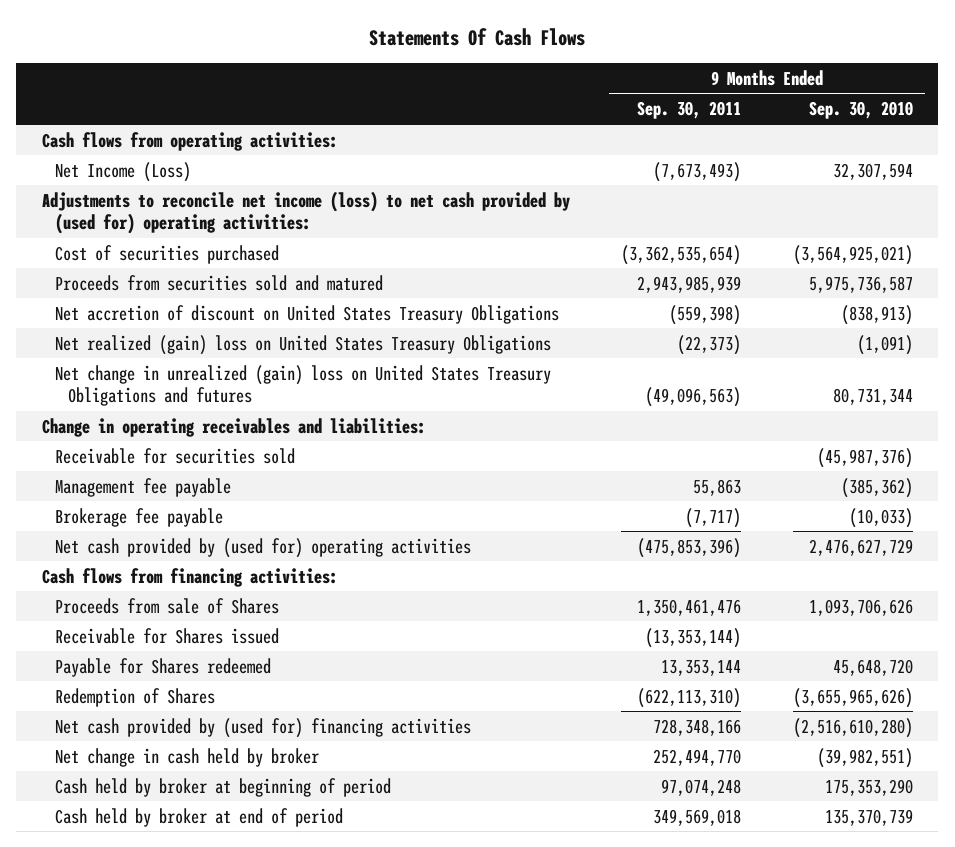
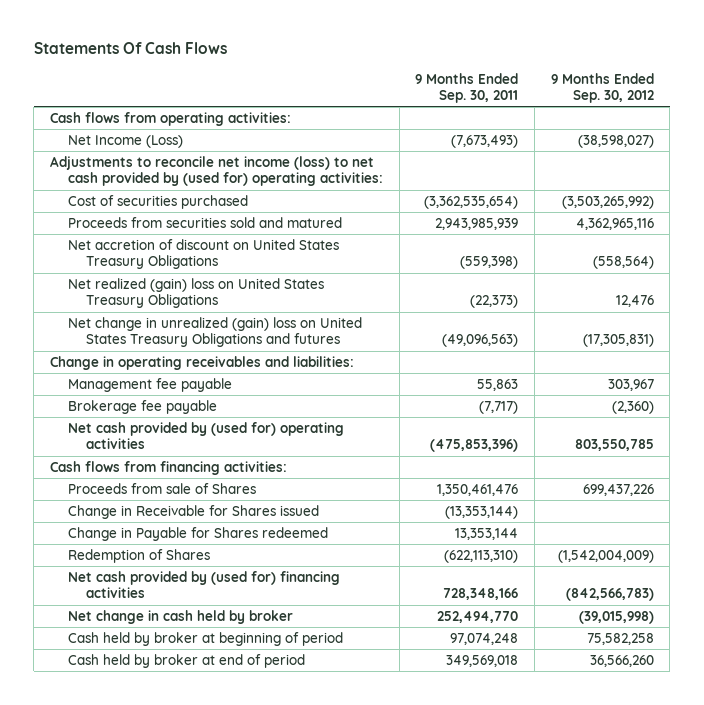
- | 9 Months Ended Sep. 30, 2011 | 9 Months Ended Sep. 30, 2010
+ | 9 Months Ended Sep. 30, 2011 | 9 Months Ended Sep. 30, 2012
- Receivable for securities sold | | (45,987,376)
- Receivable for Shares issued | (13,353,144) |
- Payable for Shares redeemed | 13,353,144 | 45,648,720
+ Change in Receivable for Shares issued | (13,353,144) |
+ Change in Payable for Shares redeemed | 13,353,144 |

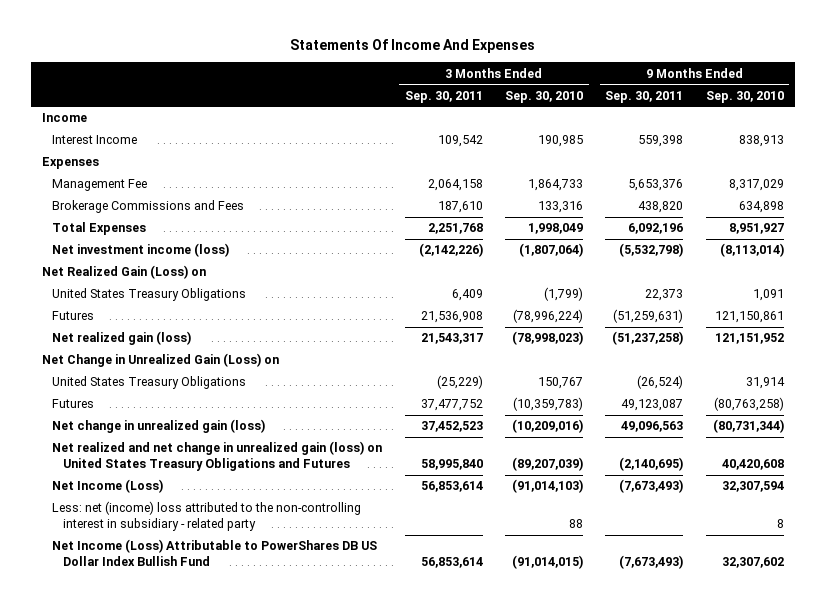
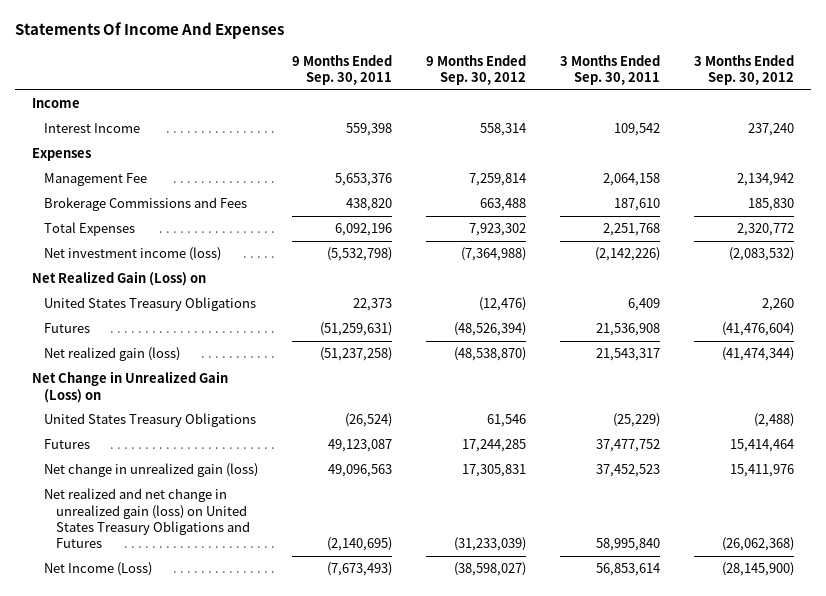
- | 3 Months Ended Sep. 30, 2011 | 3 Months Ended Sep. 30, 2010 | 9 Months Ended Sep. 30, 2011 | 9 Months Ended Sep. 30, 2010
+ | 9 Months Ended Sep. 30, 2011 | 9 Months Ended Sep. 30, 2012 | 3 Months Ended Sep. 30, 2011 | 3 Months Ended Sep. 30, 2012
- Less: net (income) loss attributed to the non-controlling interest in subsidiary - related party | | 88 | | 8
- Net Income (Loss) Attributable to PowerShares DB US Dollar Index Bullish Fund | 56,853,614 | (91,014,015) | (7,673,493) | 32,307,602

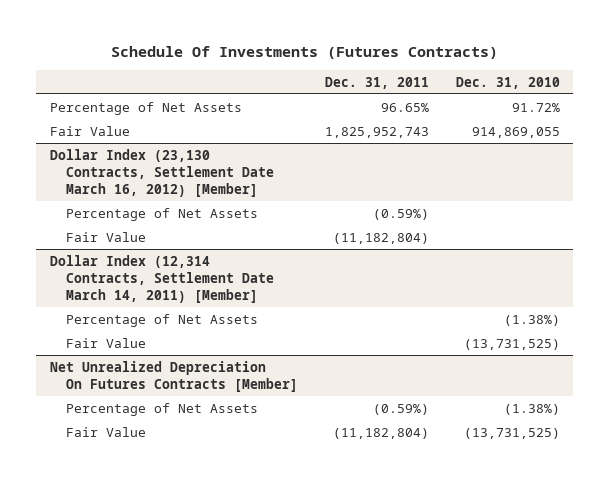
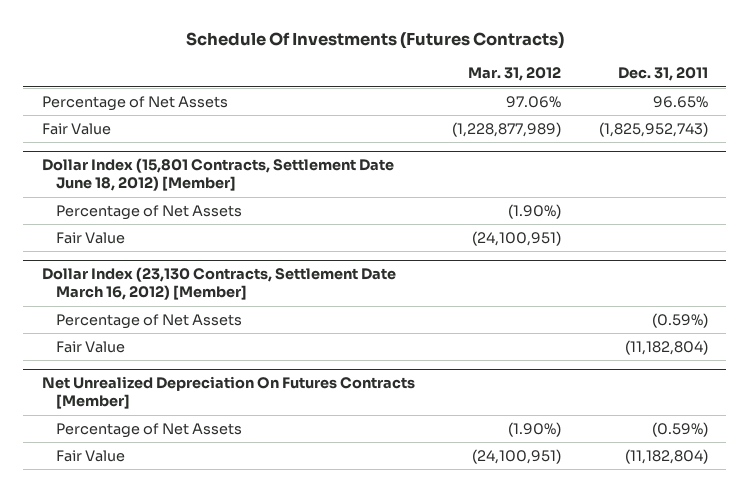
- | Dec. 31, 2011 | Dec. 31, 2010
+ | Mar. 31, 2012 | Dec. 31, 2011
- Fair Value | 1,825,952,743 | 914,869,055
+ Fair Value | (1,228,877,989) | (1,825,952,743)
+ Dollar Index (15,801 Contracts, Settlement Date June 18, 2012) [Member]
+ Percentage of Net Assets | (1.90%) |
+ Fair Value | (24,100,951) |
- Dollar Index (12,314 Contracts, Settlement Date March 14, 2011) [Member]
- Percentage of Net Assets | | (1.38%)
- Fair Value | | (13,731,525)

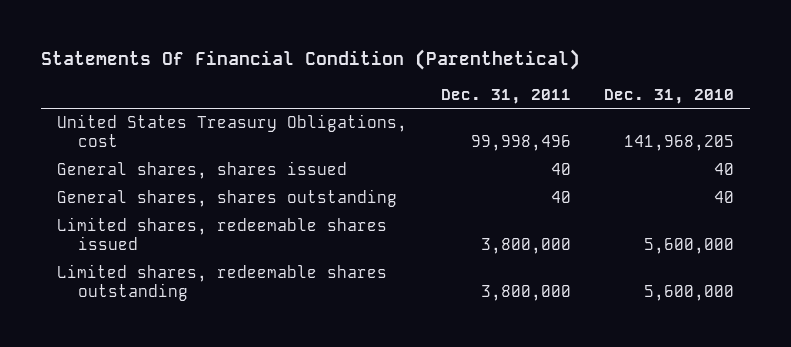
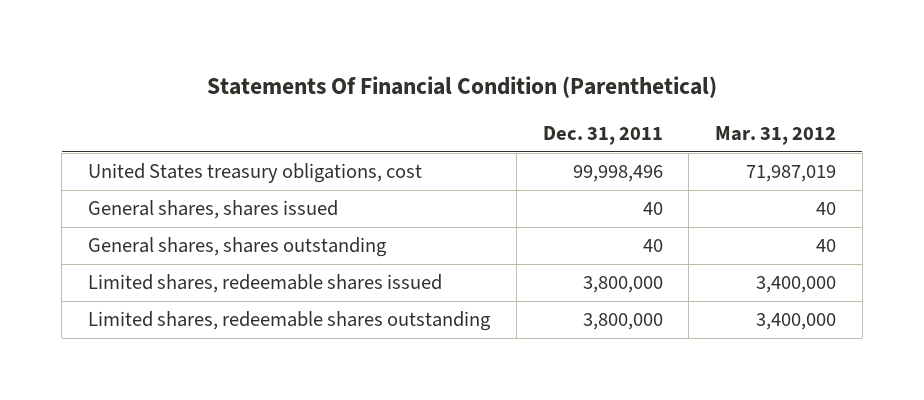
- | Dec. 31, 2011 | Dec. 31, 2010
+ | Dec. 31, 2011 | Mar. 31, 2012
- United States Treasury Obligations, cost | 99,998,496 | 141,968,205
+ United States treasury obligations, cost | 99,998,496 | 71,987,019

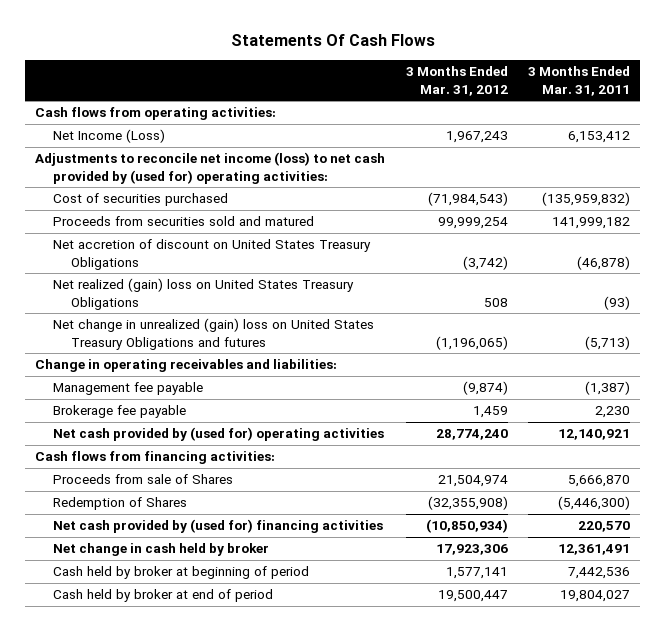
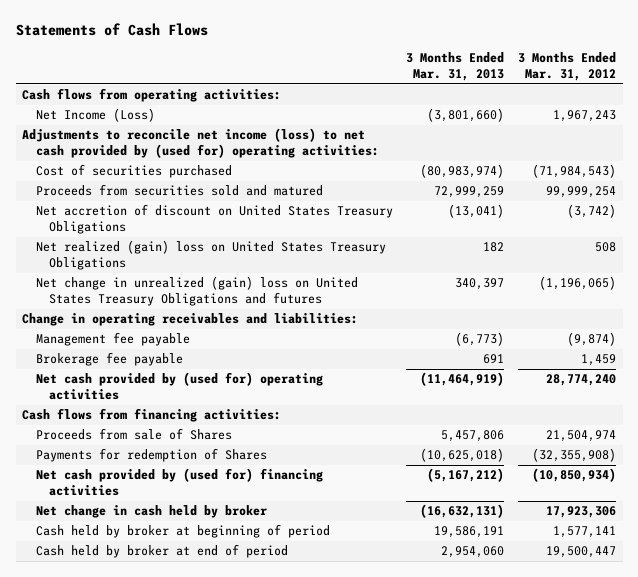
- Statements Of Cash Flows
+ Statements of Cash Flows
- | 3 Months Ended Mar. 31, 2012 | 3 Months Ended Mar. 31, 2011
+ | 3 Months Ended Mar. 31, 2013 | 3 Months Ended Mar. 31, 2012
- Redemption of Shares | (32,355,908) | (5,446,300)
+ Payments for redemption of Shares | (10,625,018) | (32,355,908)

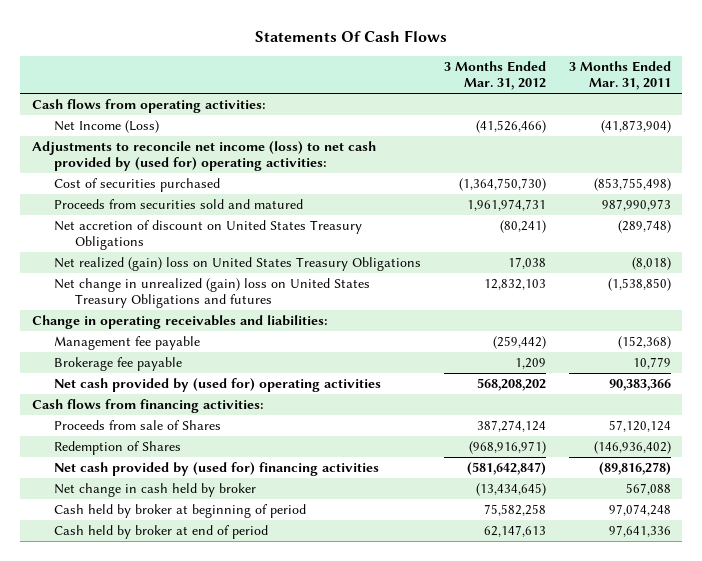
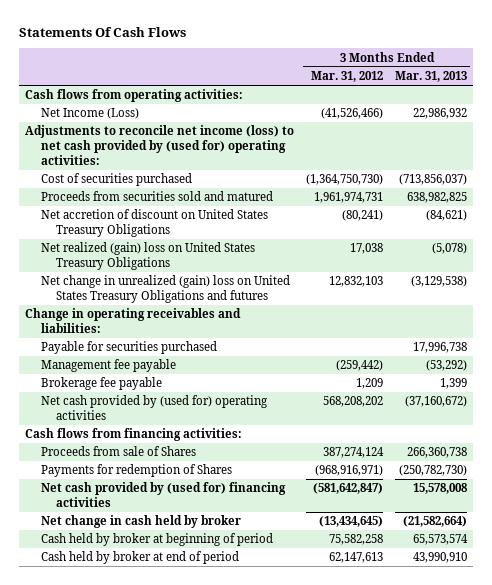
- | 3 Months Ended Mar. 31, 2012 | 3 Months Ended Mar. 31, 2011
+ | 3 Months Ended Mar. 31, 2012 | 3 Months Ended Mar. 31, 2013
+ Payable for securities purchased | | 17,996,738
- Redemption of Shares | (968,916,971) | (146,936,402)
+ Payments for redemption of Shares | (968,916,971) | (250,782,730)

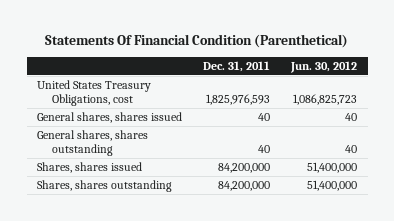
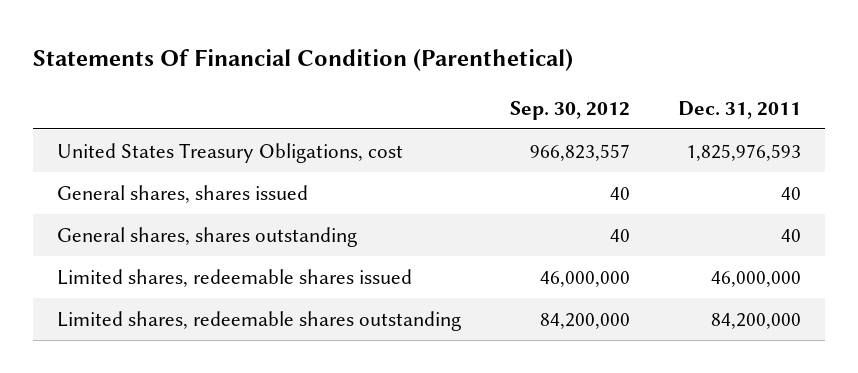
- | Dec. 31, 2011 | Jun. 30, 2012
+ | Sep. 30, 2012 | Dec. 31, 2011
- Shares, shares issued | 84,200,000 | 51,400,000
- Shares, shares outstanding | 84,200,000 | 51,400,000
+ Limited shares, redeemable shares issued | 46,000,000 | 46,000,000
+ Limited shares, redeemable shares outstanding | 84,200,000 | 84,200,000

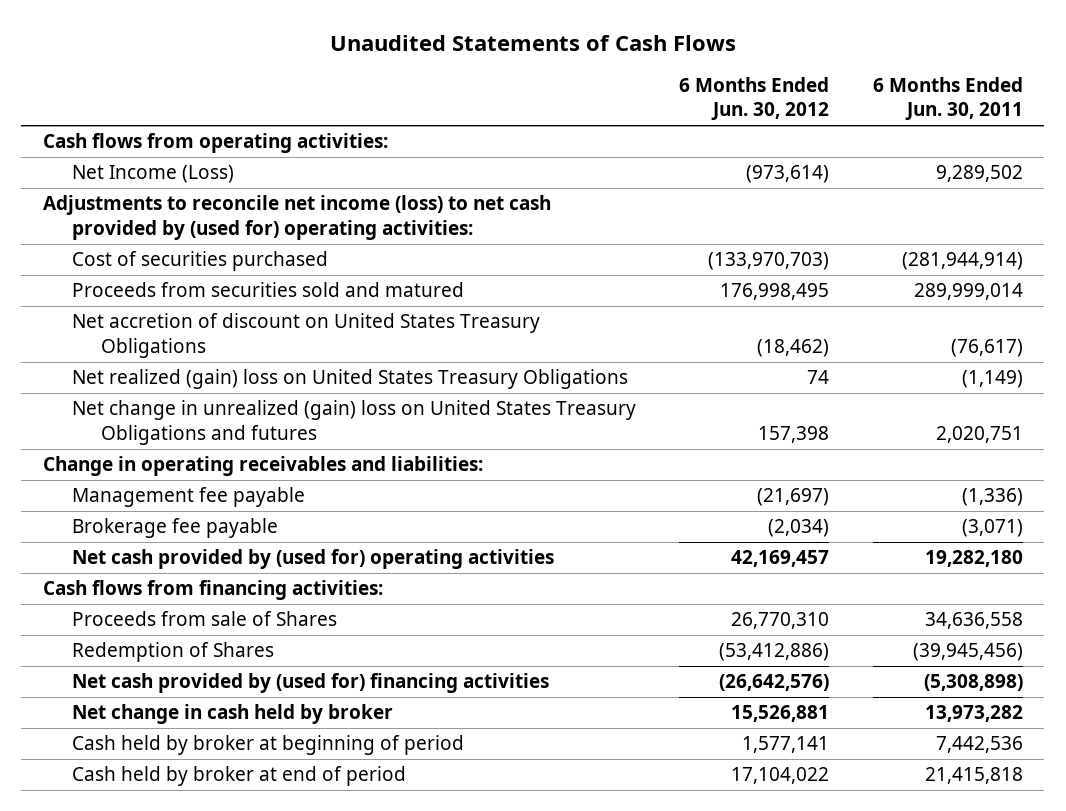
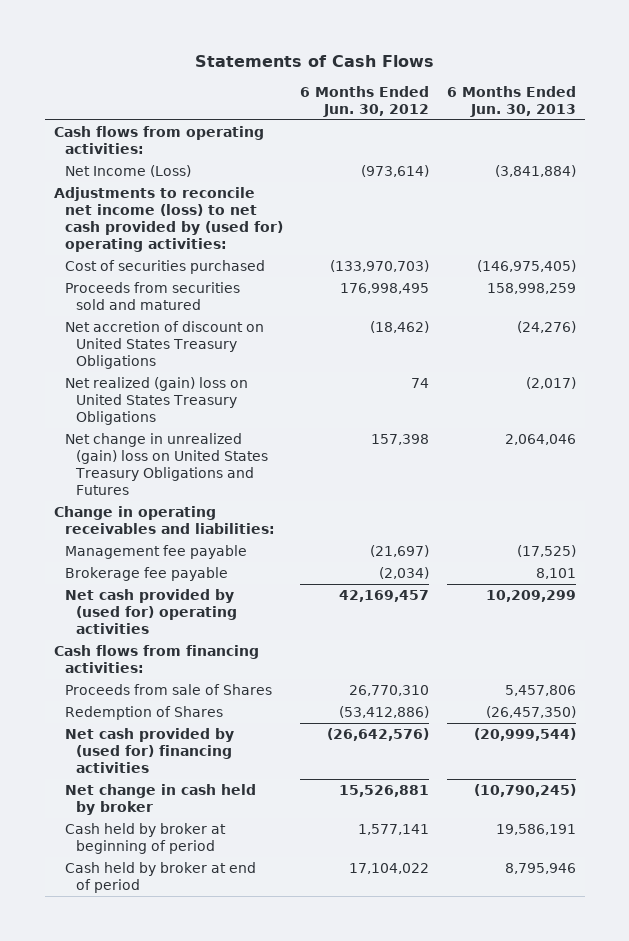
- Unaudited Statements of Cash Flows
+ Statements of Cash Flows
- | 6 Months Ended Jun. 30, 2012 | 6 Months Ended Jun. 30, 2011
+ | 6 Months Ended Jun. 30, 2012 | 6 Months Ended Jun. 30, 2013
- Net change in unrealized (gain) loss on United States Treasury Obligations and futures | 157,398 | 2,020,751
+ Net change in unrealized (gain) loss on United States Treasury Obligations and Futures | 157,398 | 2,064,046

